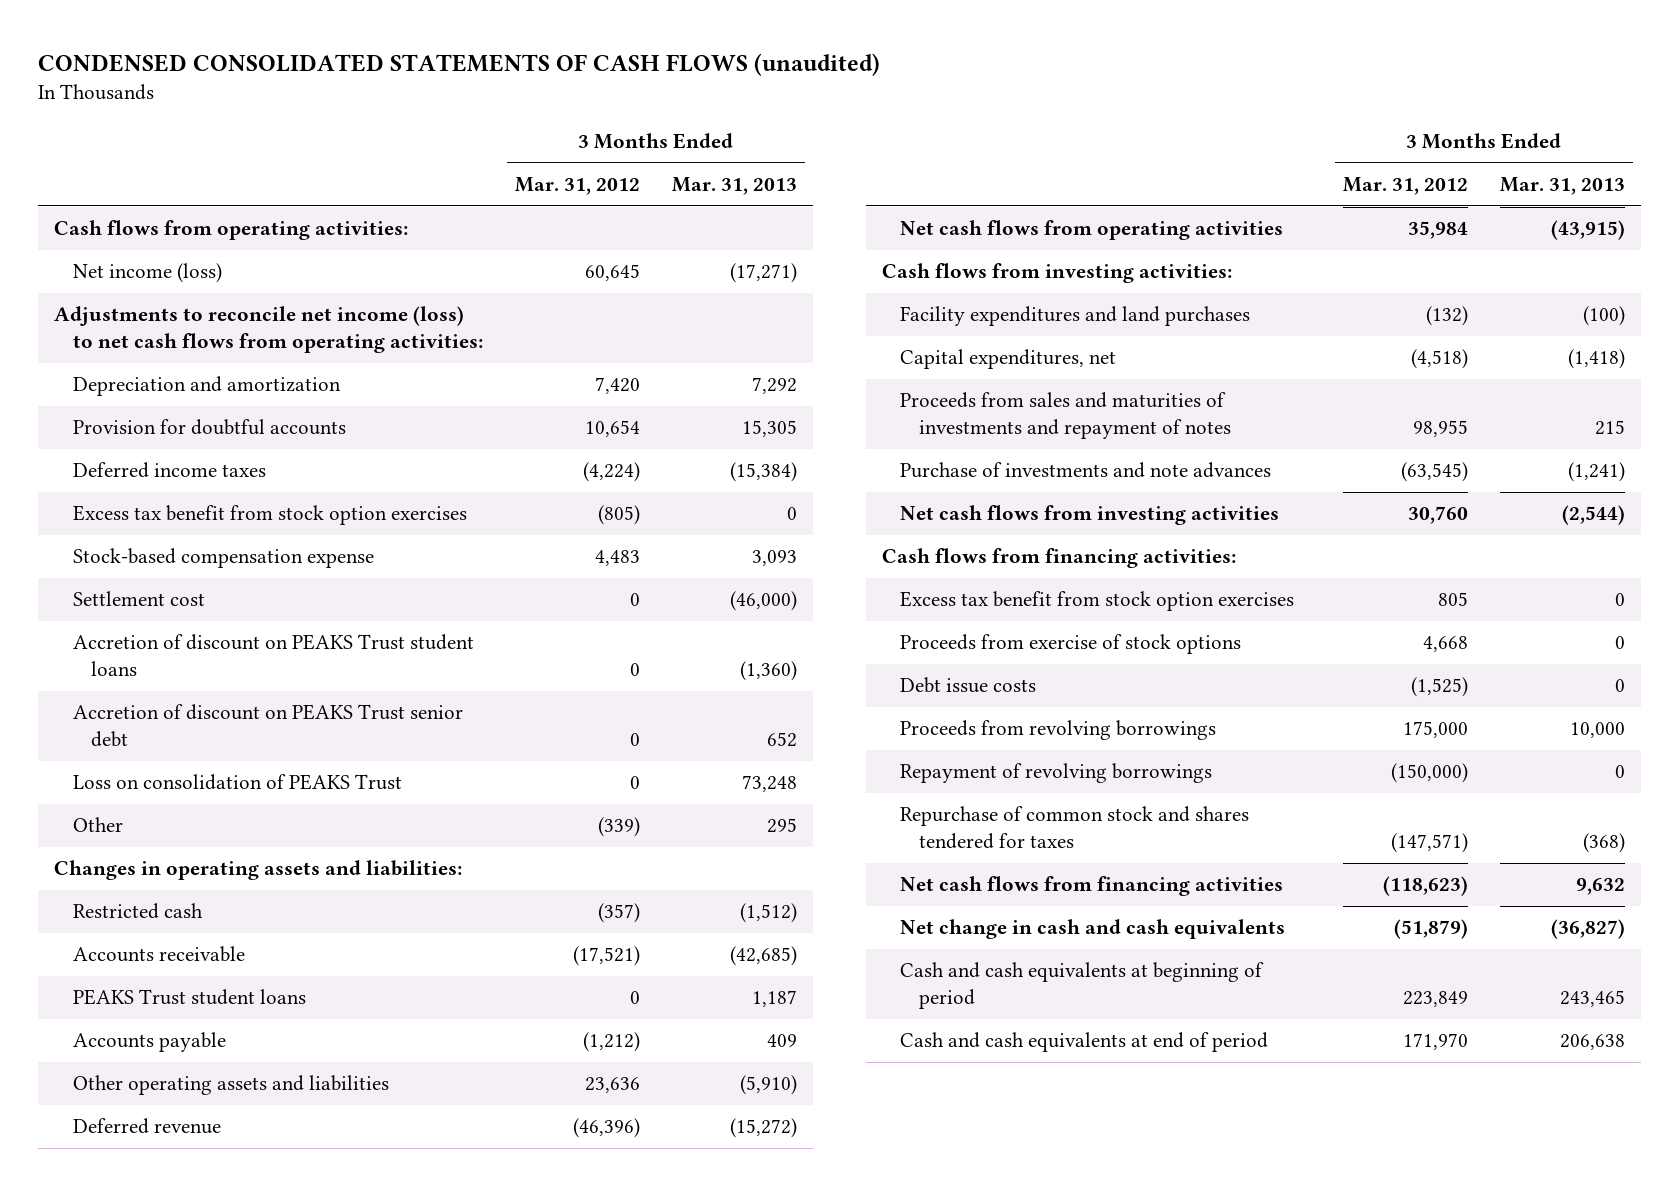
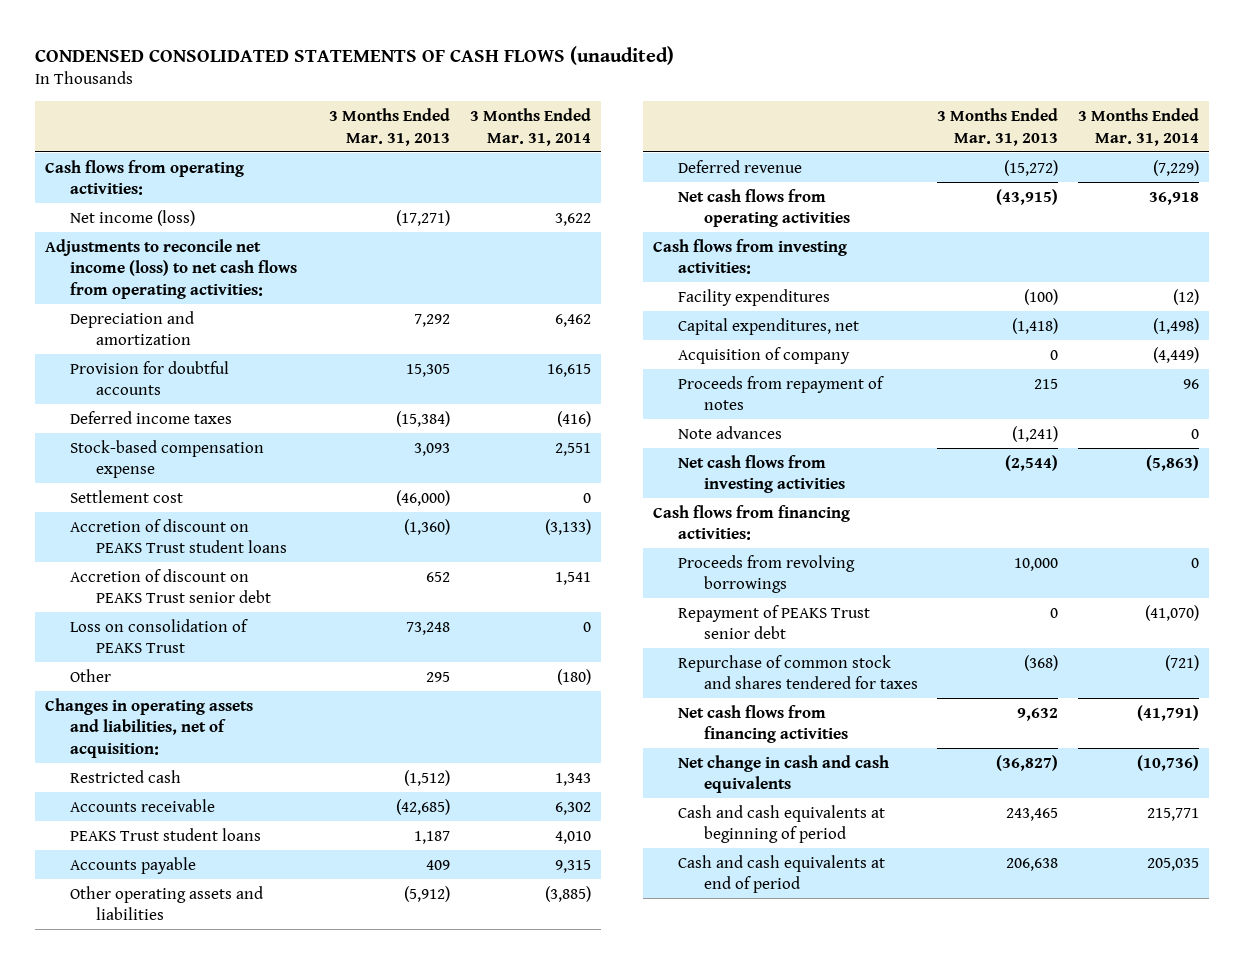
- | 3 Months Ended Mar. 31, 2012 | 3 Months Ended Mar. 31, 2013
+ | 3 Months Ended Mar. 31, 2013 | 3 Months Ended Mar. 31, 2014
- Excess tax benefit from stock option exercises | (805) | 0
- Changes in operating assets and liabilities:
+ Changes in operating assets and liabilities, net of acquisition:
- Other operating assets and liabilities | 23,636 | (5,910)
+ Other operating assets and liabilities | (5,912) | (3,885)
- Facility expenditures and land purchases | (132) | (100)
+ Facility expenditures | (100) | (12)
- Proceeds from sales and maturities of investments and repayment of notes | 98,955 | 215
- Purchase of investments and note advances | (63,545) | (1,241)
+ Acquisition of company | 0 | (4,449)
+ Proceeds from repayment of notes | 215 | 96
+ Note advances | (1,241) | 0
- Excess tax benefit from stock option exercises | 805 | 0
- Proceeds from exercise of stock options | 4,668 | 0
- Debt issue costs | (1,525) | 0
- Repayment of revolving borrowings | (150,000) | 0
+ Repayment of PEAKS Trust senior debt | 0 | (41,070)

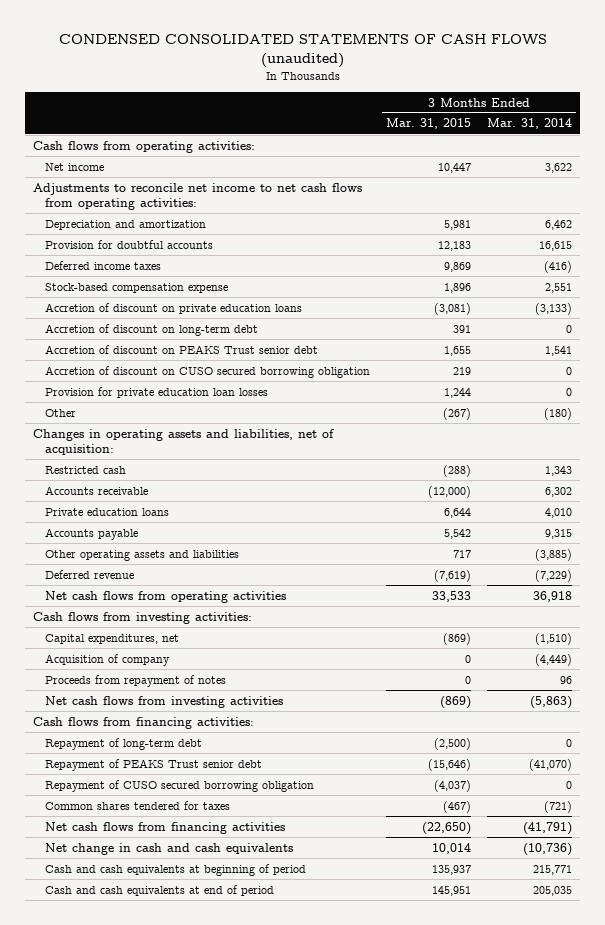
- | 3 Months Ended Mar. 31, 2013 | 3 Months Ended Mar. 31, 2014
+ | 3 Months Ended Mar. 31, 2015 | 3 Months Ended Mar. 31, 2014
- Net income (loss) | (17,271) | 3,622
- Adjustments to reconcile net income (loss) to net cash flows from operating activities:
+ Net income | 10,447 | 3,622
+ Adjustments to reconcile net income to net cash flows from operating activities:
- Settlement cost | (46,000) | 0
- Accretion of discount on PEAKS Trust student loans | (1,360) | (3,133)
+ Accretion of discount on private education loans | (3,081) | (3,133)
+ Accretion of discount on long-term debt | 391 | 0
- Loss on consolidation of PEAKS Trust | 73,248 | 0
+ Accretion of discount on CUSO secured borrowing obligation | 219 | 0
+ Provision for private education loan losses | 1,244 | 0
- PEAKS Trust student loans | 1,187 | 4,010
+ Private education loans | 6,644 | 4,010
- Facility expenditures | (100) | (12)
- Capital expenditures, net | (1,418) | (1,498)
+ Capital expenditures, net | (869) | (1,510)
- Note advances | (1,241) | 0
- Proceeds from revolving borrowings | 10,000 | 0
+ Repayment of long-term debt | (2,500) | 0
- Repurchase of common stock and shares tendered for taxes | (368) | (721)
+ Repayment of CUSO secured borrowing obligation | (4,037) | 0
+ Common shares tendered for taxes | (467) | (721)

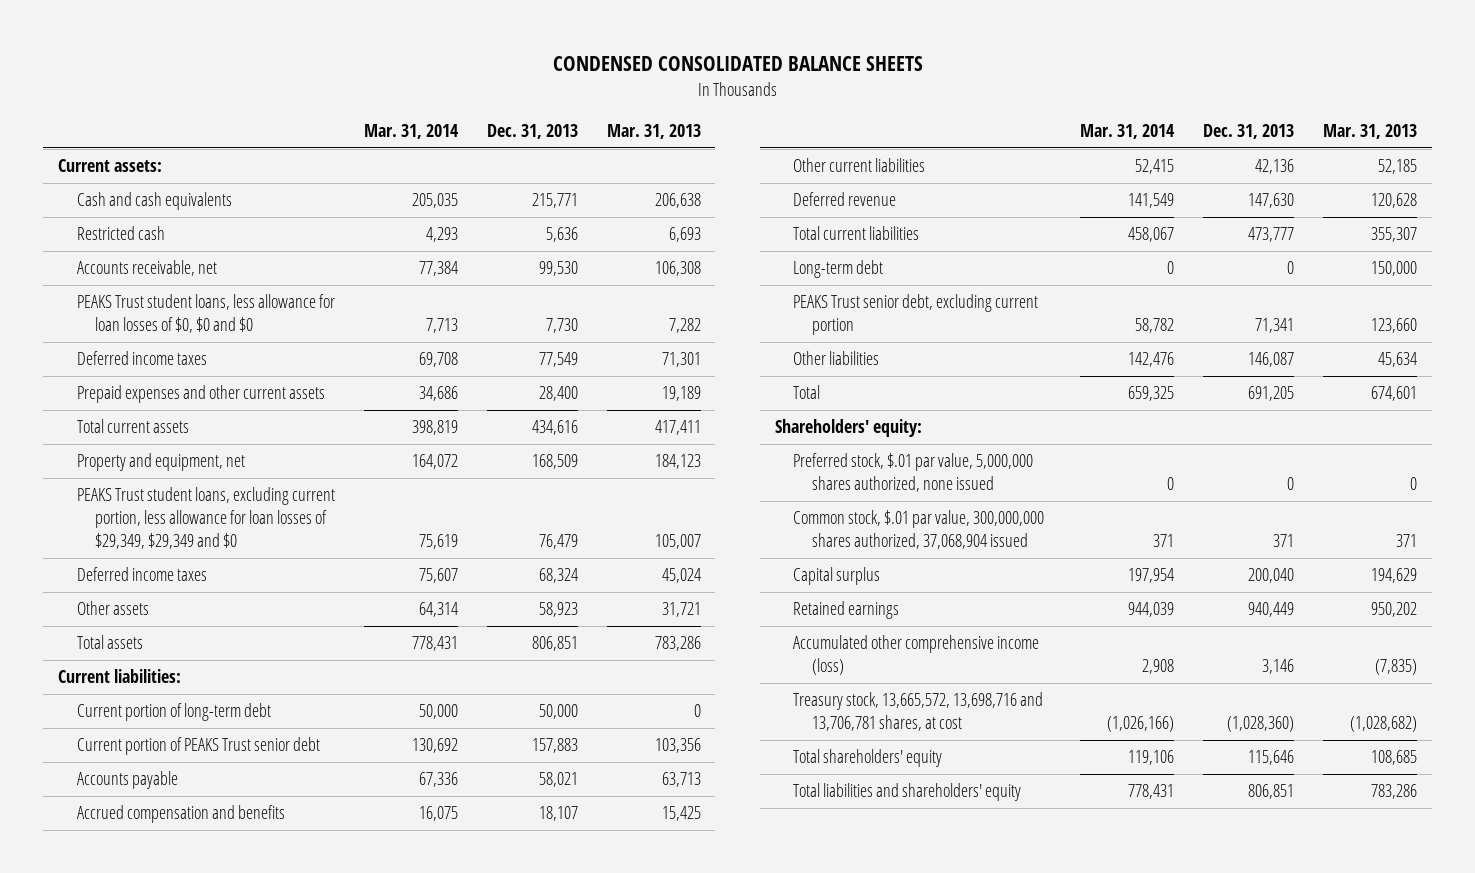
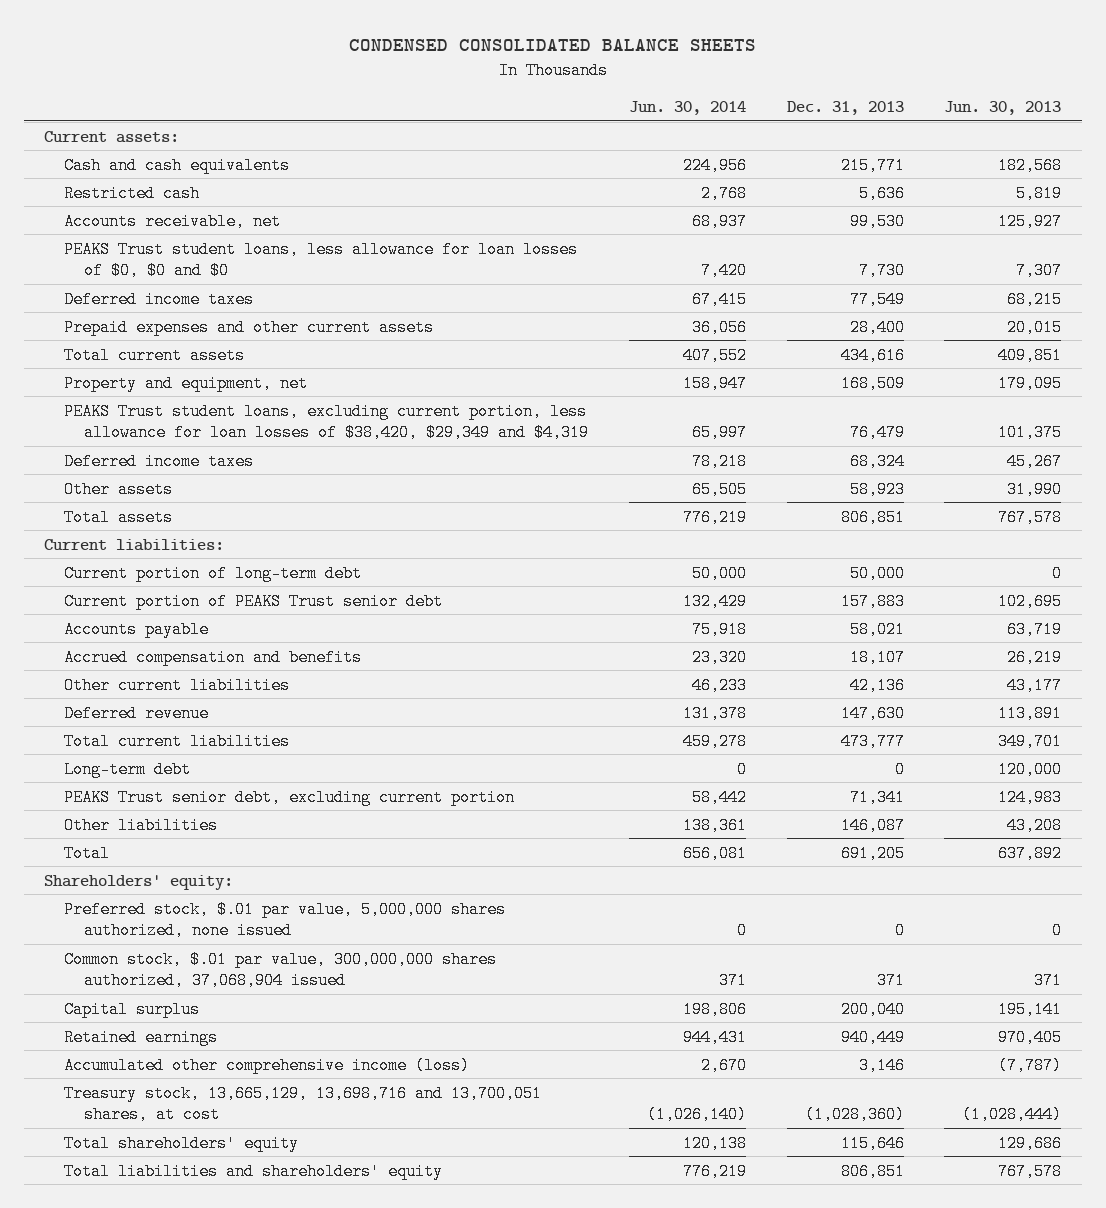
- | Mar. 31, 2014 | Dec. 31, 2013 | Mar. 31, 2013
+ | Jun. 30, 2014 | Dec. 31, 2013 | Jun. 30, 2013
- PEAKS Trust student loans, excluding current portion, less allowance for loan losses of $29,349, $29,349 and $0 | 75,619 | 76,479 | 105,007
+ PEAKS Trust student loans, excluding current portion, less allowance for loan losses of $38,420, $29,349 and $4,319 | 65,997 | 76,479 | 101,375
- Treasury stock, 13,665,572, 13,698,716 and 13,706,781 shares, at cost | (1,026,166) | (1,028,360) | (1,028,682)
+ Treasury stock, 13,665,129, 13,698,716 and 13,700,051 shares, at cost | (1,026,140) | (1,028,360) | (1,028,444)

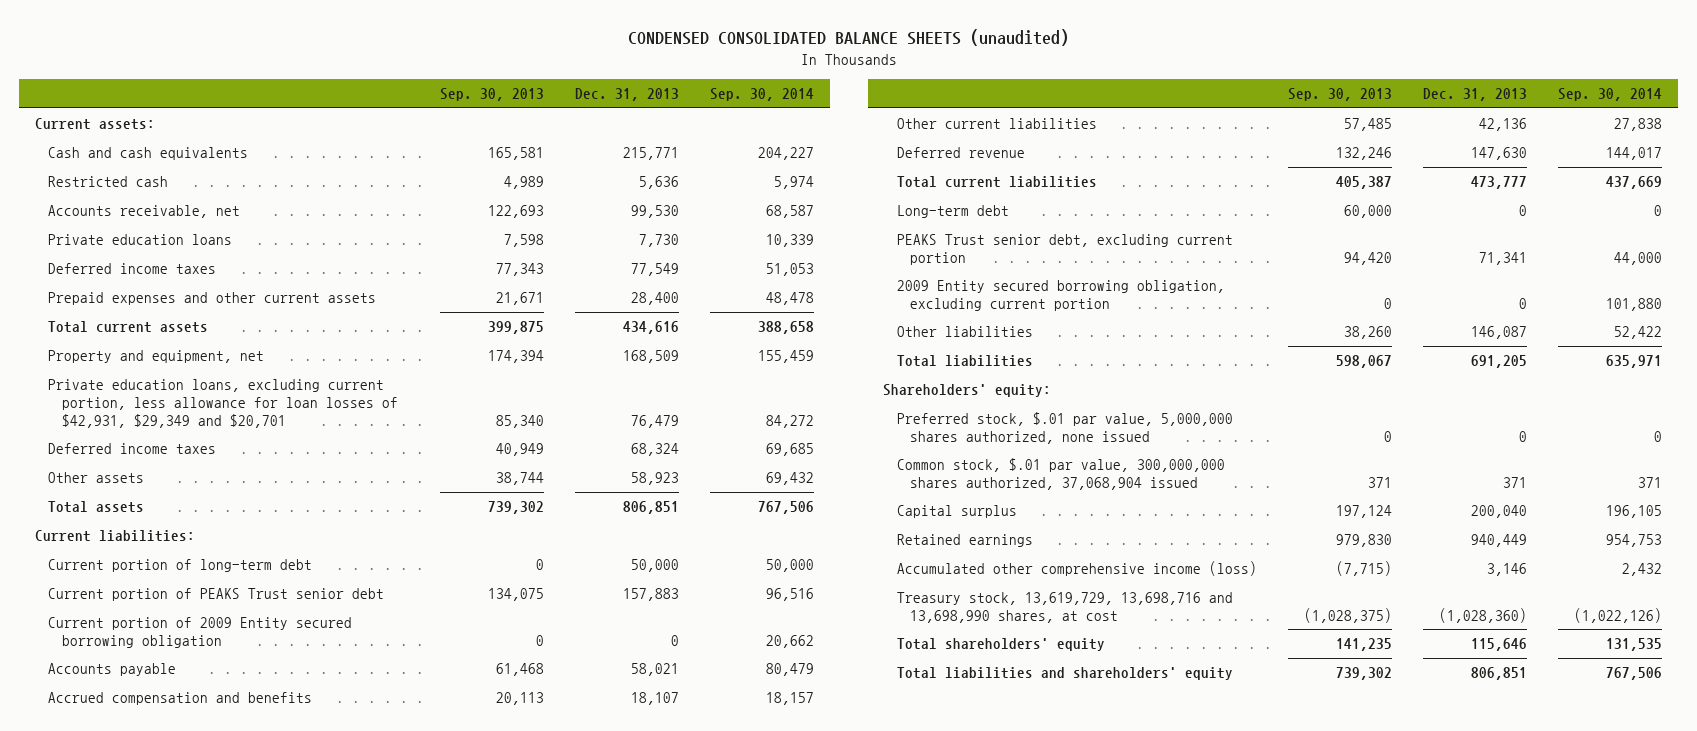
- CONDENSED CONSOLIDATED BALANCE SHEETS
+ CONDENSED CONSOLIDATED BALANCE SHEETS (unaudited)
- | Jun. 30, 2014 | Dec. 31, 2013 | Jun. 30, 2013
+ | Sep. 30, 2013 | Dec. 31, 2013 | Sep. 30, 2014
- PEAKS Trust student loans, less allowance for loan losses of $0, $0 and $0 | 7,420 | 7,730 | 7,307
+ Private education loans | 7,598 | 7,730 | 10,339
- PEAKS Trust student loans, excluding current portion, less allowance for loan losses of $38,420, $29,349 and $4,319 | 65,997 | 76,479 | 101,375
+ Private education loans, excluding current portion, less allowance for loan losses of $42,931, $29,349 and $20,701 | 85,340 | 76,479 | 84,272
+ Current portion of 2009 Entity secured borrowing obligation | 0 | 0 | 20,662
+ 2009 Entity secured borrowing obligation, excluding current portion | 0 | 0 | 101,880
- Total | 656,081 | 691,205 | 637,892
+ Total liabilities | 598,067 | 691,205 | 635,971
- Treasury stock, 13,665,129, 13,698,716 and 13,700,051 shares, at cost | (1,026,140) | (1,028,360) | (1,028,444)
+ Treasury stock, 13,619,729, 13,698,716 and 13,698,990 shares, at cost | (1,028,375) | (1,028,360) | (1,022,126)

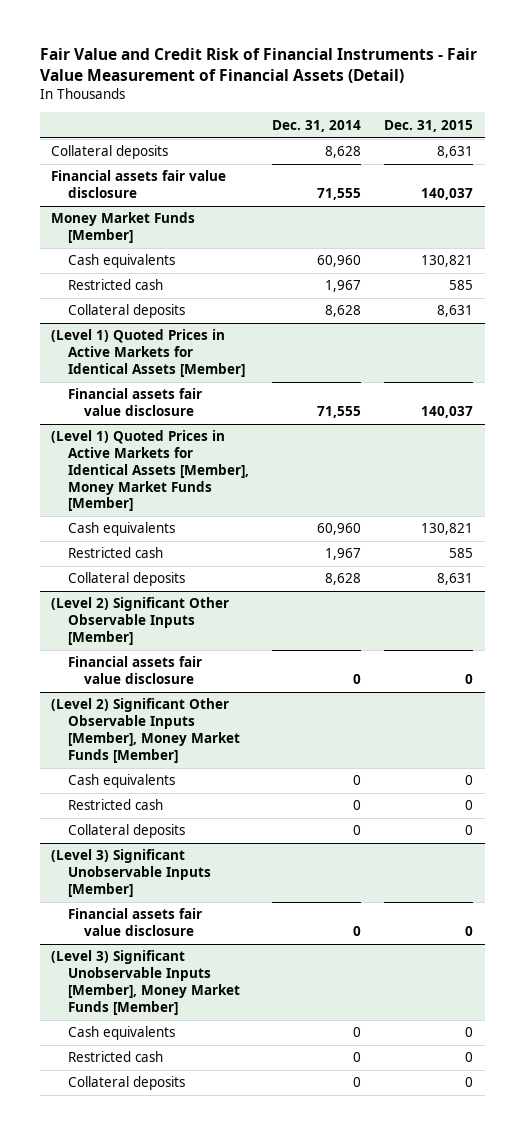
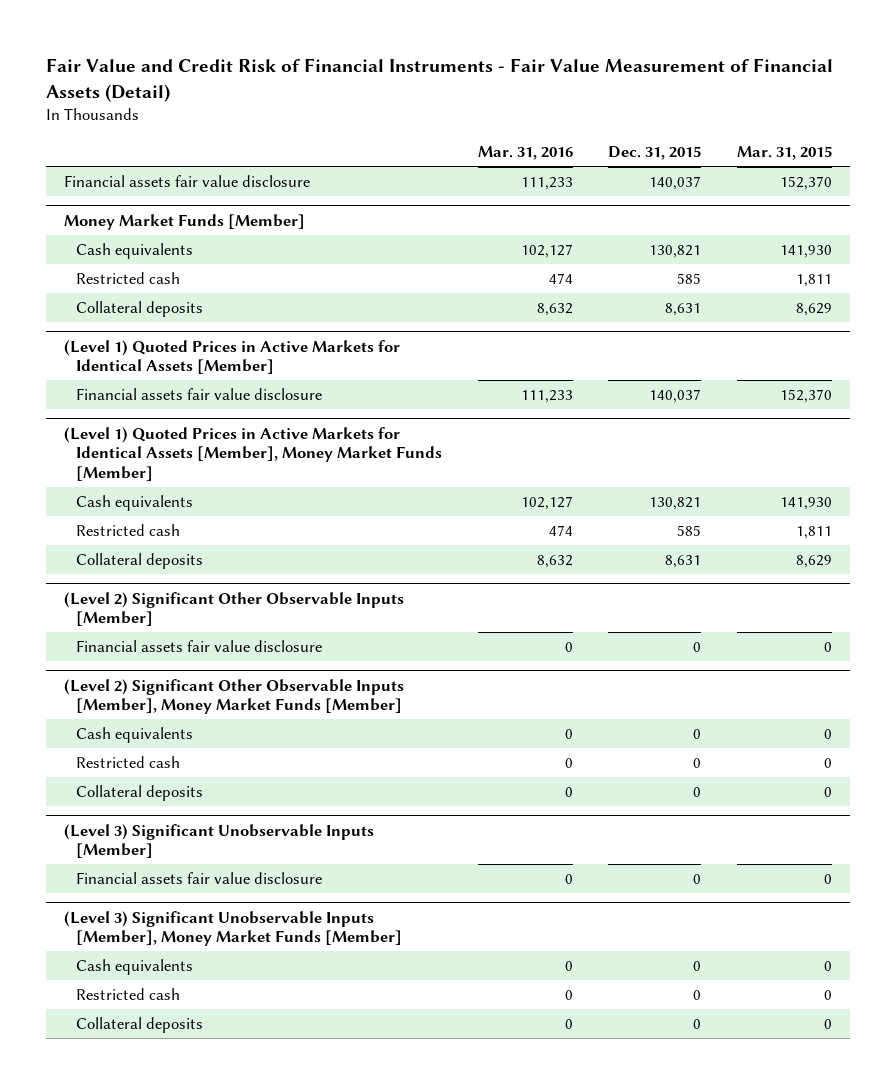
- | Dec. 31, 2014 | Dec. 31, 2015
+ | Mar. 31, 2016 | Dec. 31, 2015 | Mar. 31, 2015
- Collateral deposits | 8,628 | 8,631

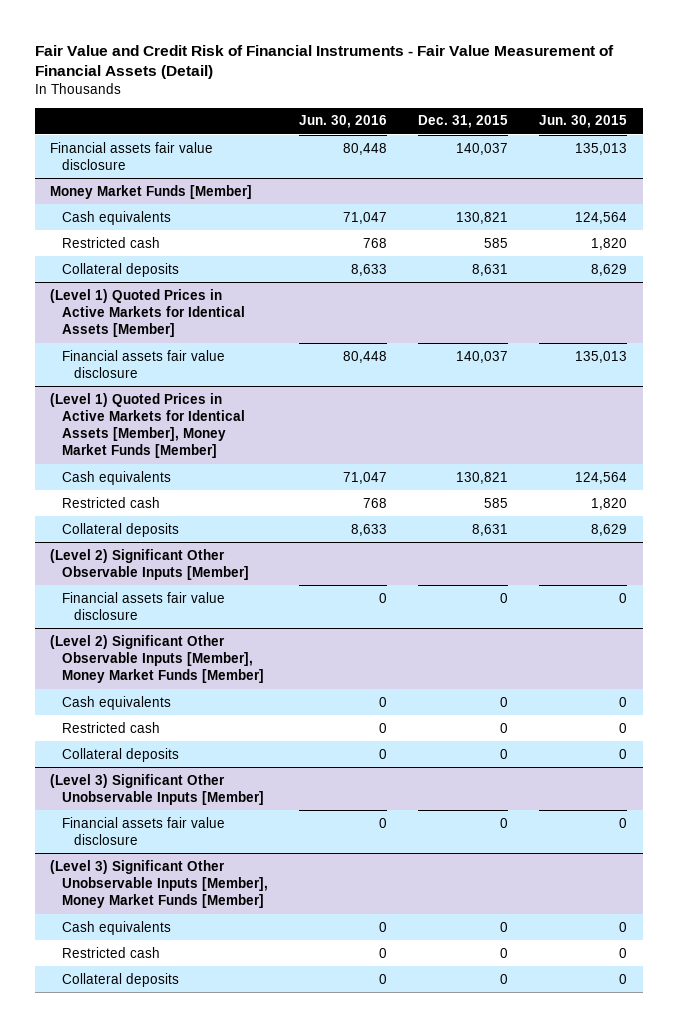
- | Mar. 31, 2016 | Dec. 31, 2015 | Mar. 31, 2015
+ | Jun. 30, 2016 | Dec. 31, 2015 | Jun. 30, 2015
- (Level 3) Significant Unobservable Inputs [Member]
+ (Level 3) Significant Other Unobservable Inputs [Member]
- (Level 3) Significant Unobservable Inputs [Member], Money Market Funds [Member]
+ (Level 3) Significant Other Unobservable Inputs [Member], Money Market Funds [Member]

